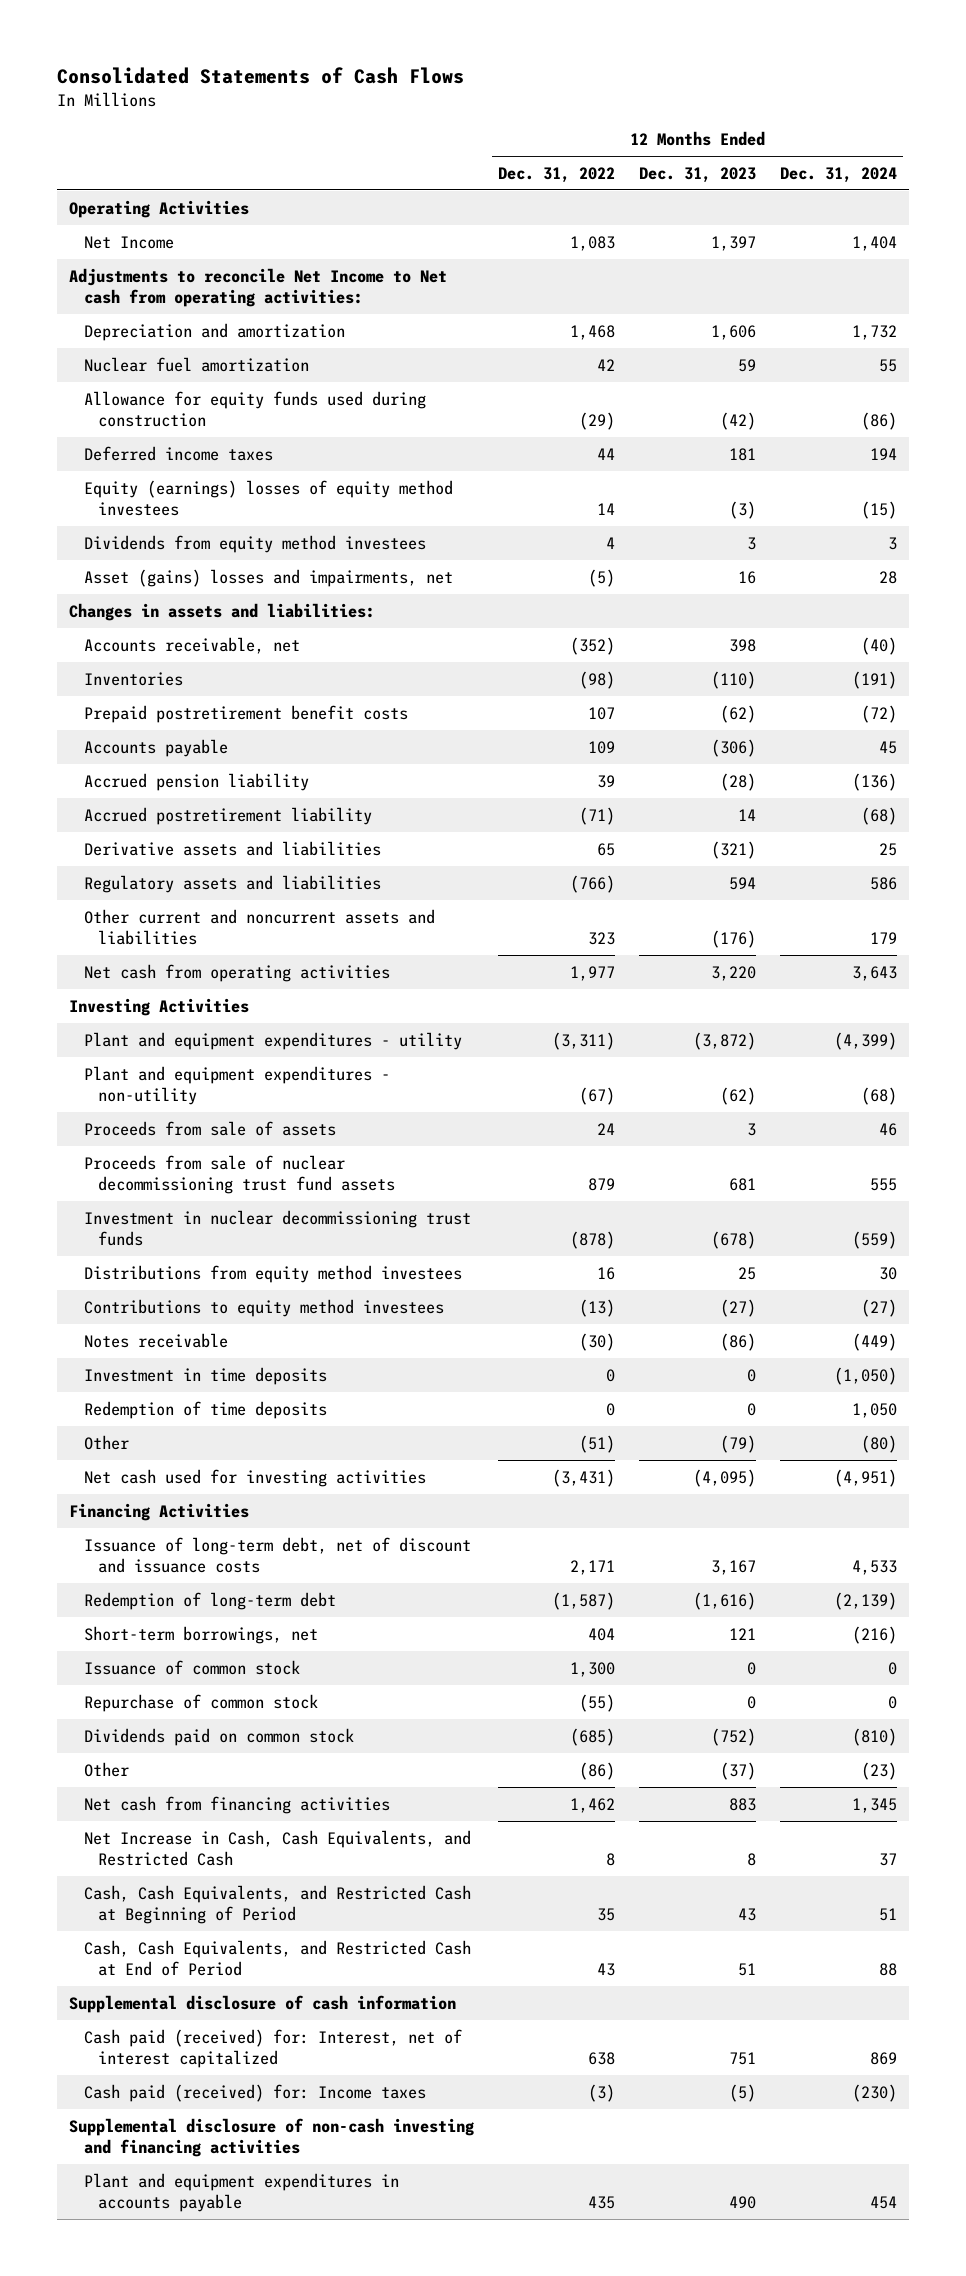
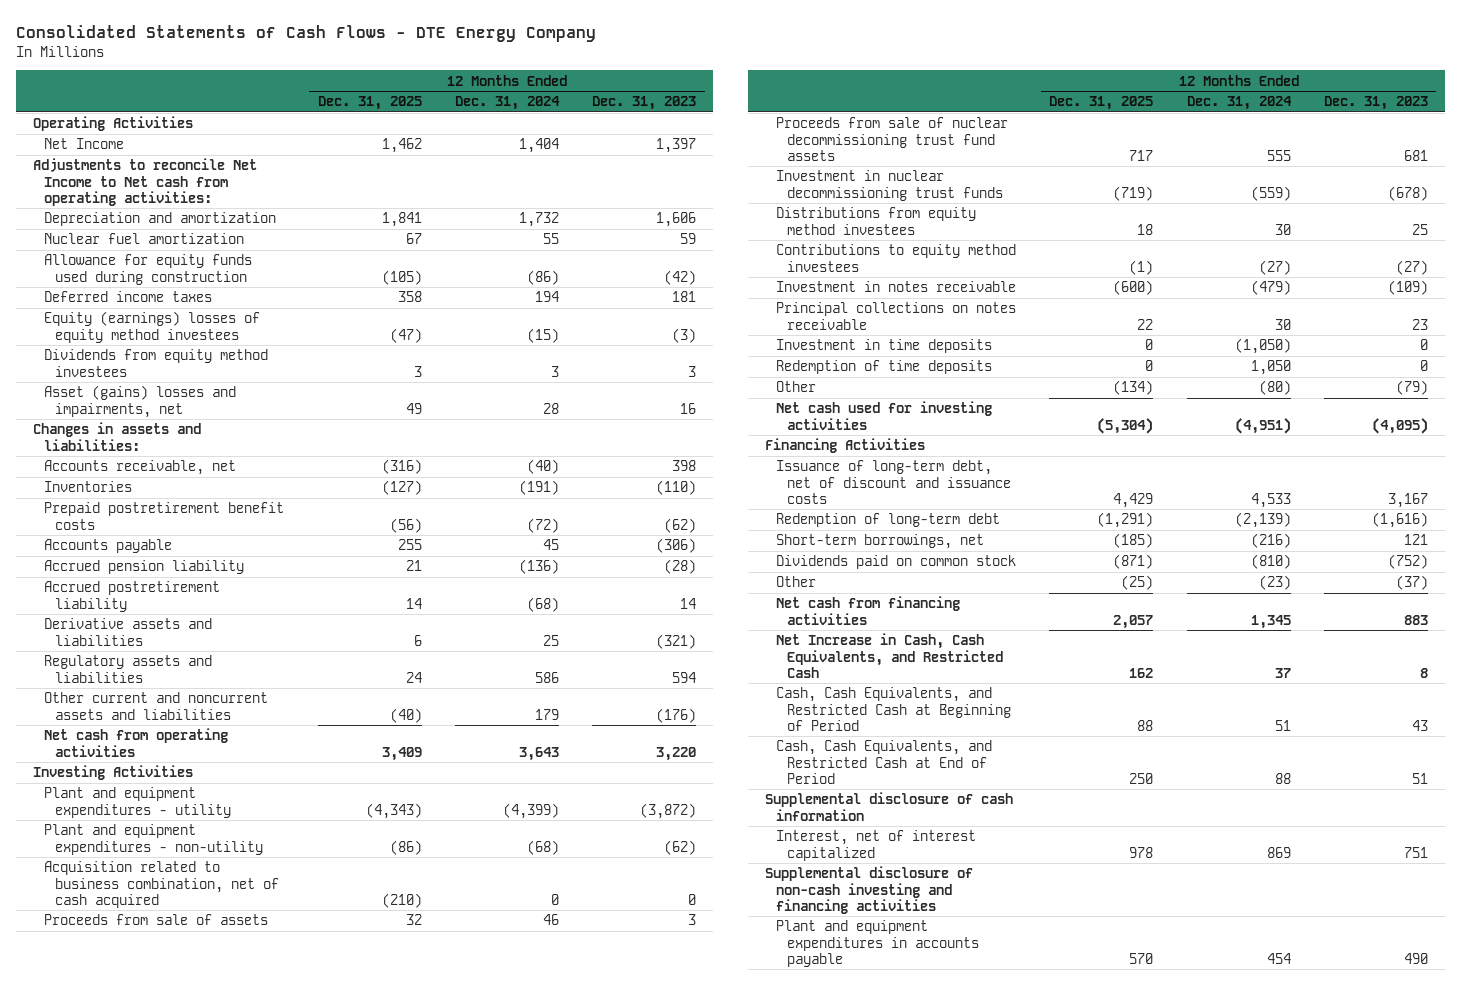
- Consolidated Statements of Cash Flows
+ Consolidated Statements of Cash Flows - DTE Energy Company
- | 12 Months Ended Dec. 31, 2022 | 12 Months Ended Dec. 31, 2023 | 12 Months Ended Dec. 31, 2024
+ | 12 Months Ended Dec. 31, 2025 | 12 Months Ended Dec. 31, 2024 | 12 Months Ended Dec. 31, 2023
+ Acquisition related to business combination, net of cash acquired | (210) | 0 | 0
- Notes receivable | (30) | (86) | (449)
+ Investment in notes receivable | (600) | (479) | (109)
+ Principal collections on notes receivable | 22 | 30 | 23
- Issuance of common stock | 1,300 | 0 | 0
- Repurchase of common stock | (55) | 0 | 0
- Cash paid (received) for: Interest, net of interest capitalized | 638 | 751 | 869
- Cash paid (received) for: Income taxes | (3) | (5) | (230)
+ Interest, net of interest capitalized | 978 | 869 | 751

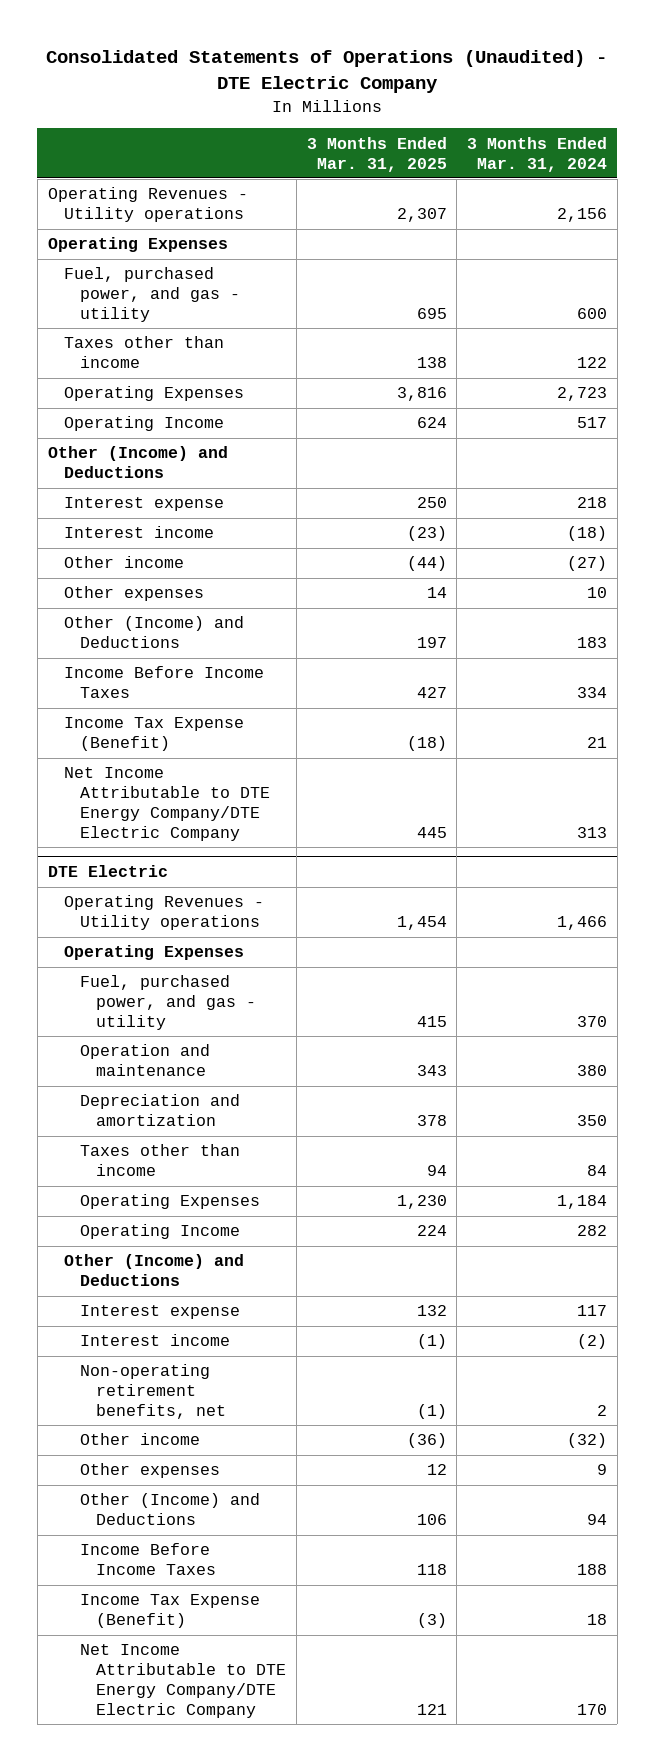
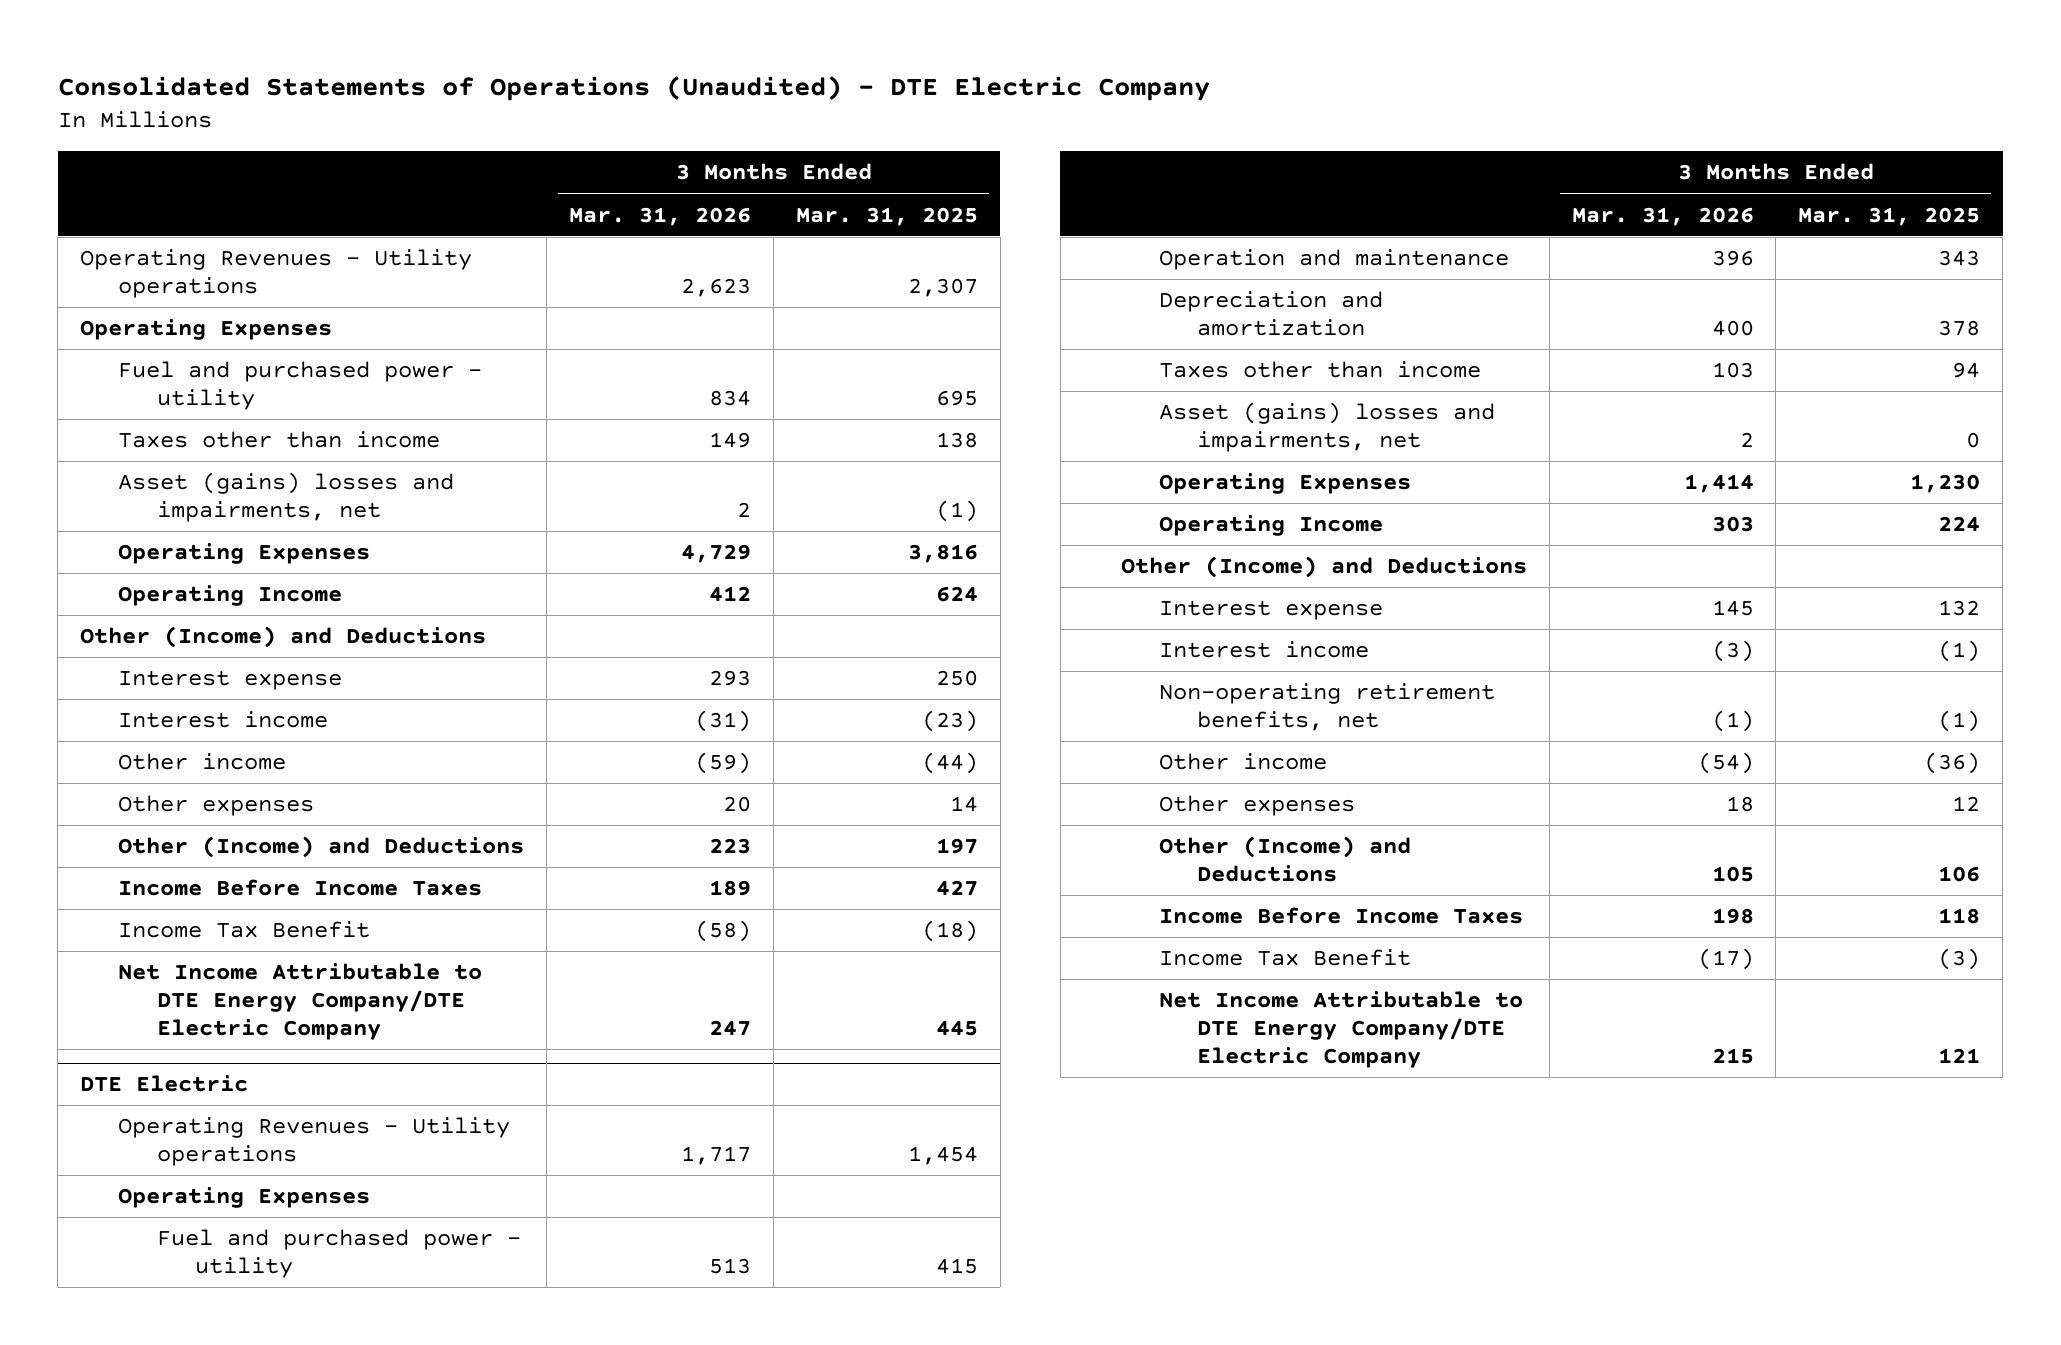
- | 3 Months Ended Mar. 31, 2025 | 3 Months Ended Mar. 31, 2024
+ | 3 Months Ended Mar. 31, 2026 | 3 Months Ended Mar. 31, 2025
- Fuel, purchased power, and gas - utility | 695 | 600
+ Fuel and purchased power - utility | 834 | 695
+ Asset (gains) losses and impairments, net | 2 | (1)
- Income Tax Expense (Benefit) | (18) | 21
+ Income Tax Benefit | (58) | (18)
@ DTE Electric
- Fuel, purchased power, and gas - utility | 415 | 370
+ Fuel and purchased power - utility | 513 | 415
+ Asset (gains) losses and impairments, net | 2 | 0
- Income Tax Expense (Benefit) | (3) | 18
+ Income Tax Benefit | (17) | (3)

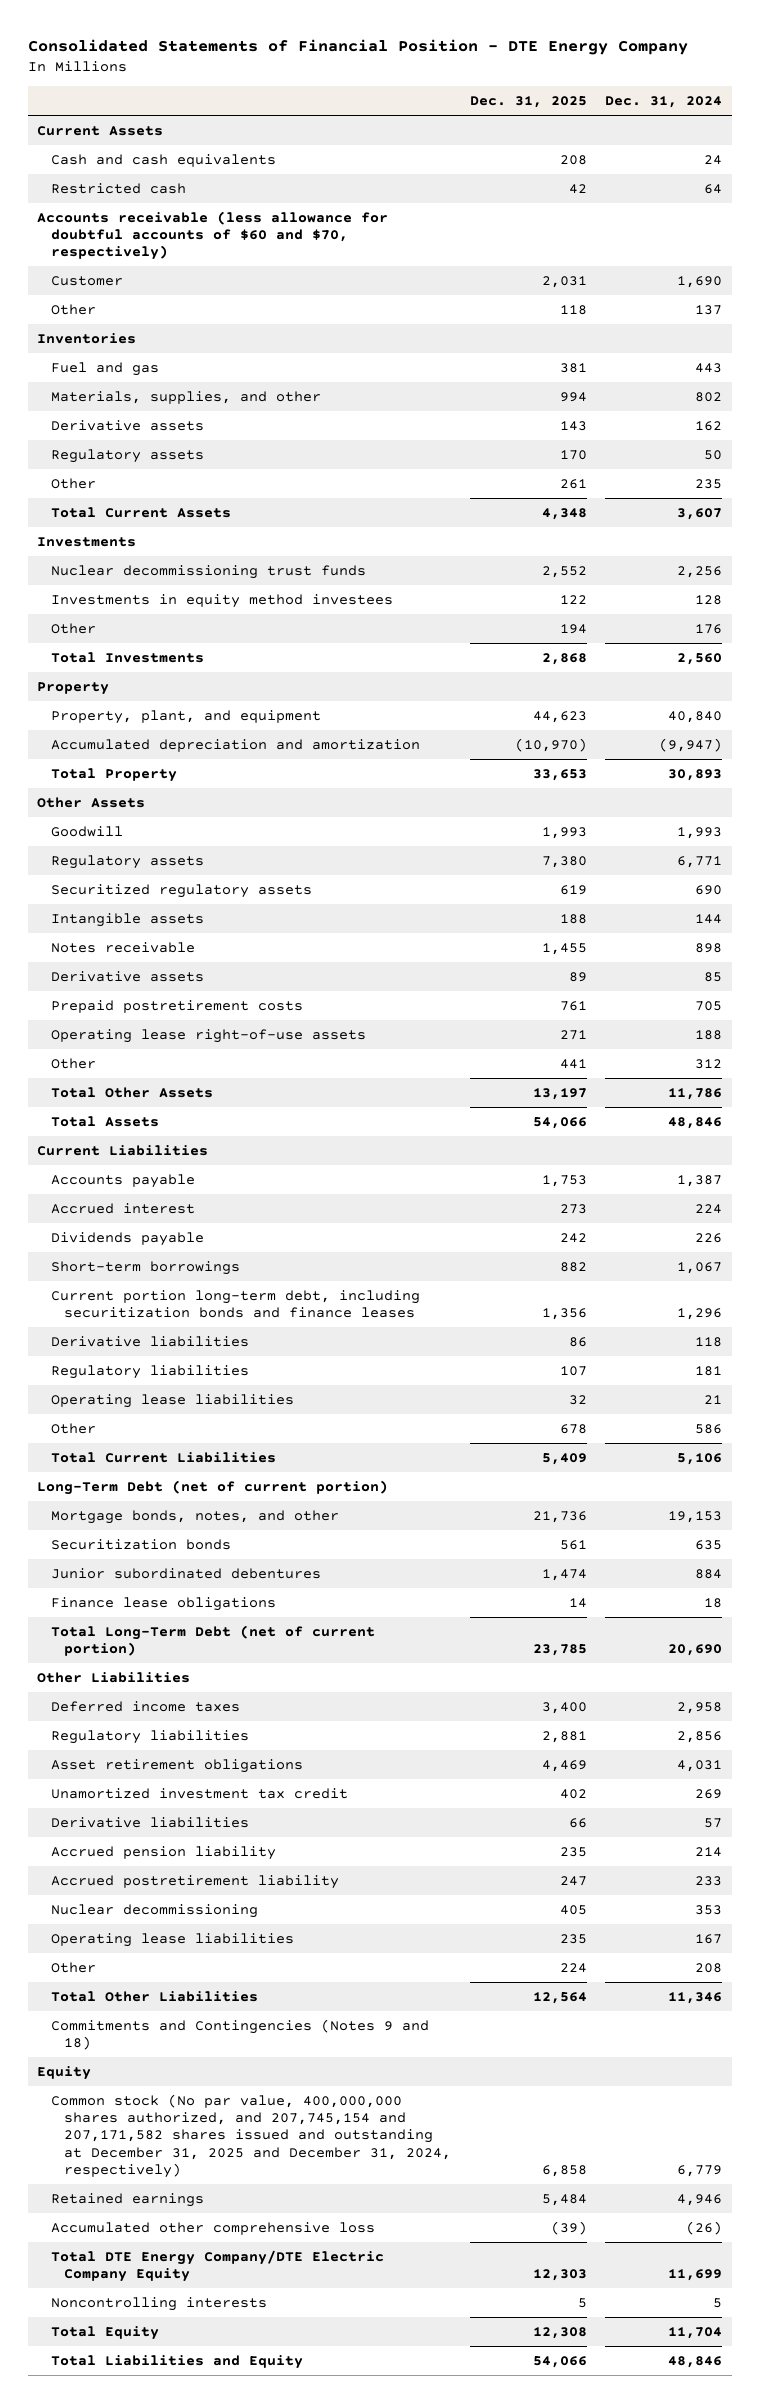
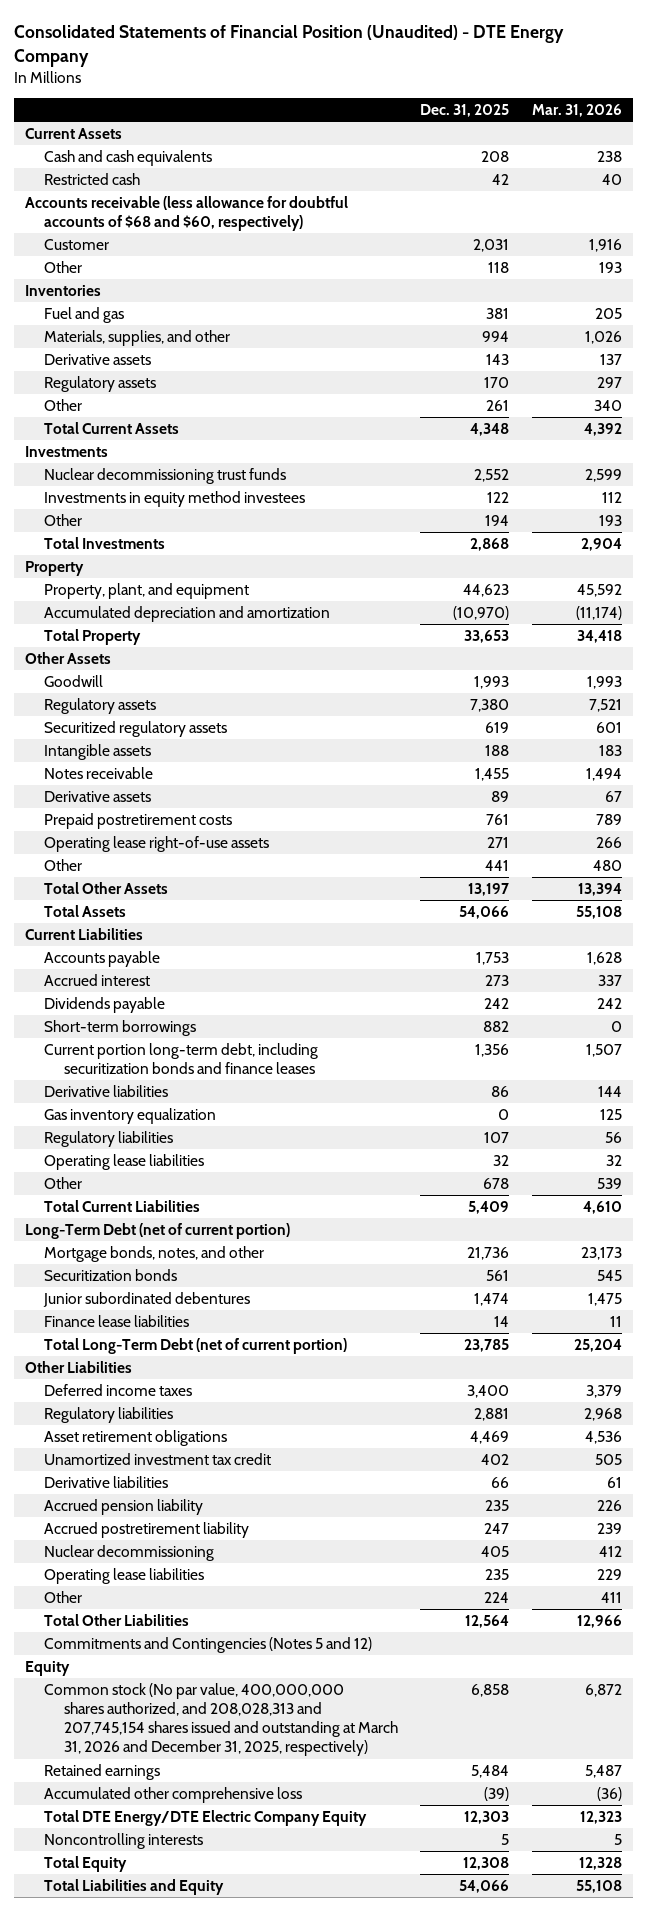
- Consolidated Statements of Financial Position - DTE Energy Company
+ Consolidated Statements of Financial Position (Unaudited) - DTE Energy Company
- | Dec. 31, 2025 | Dec. 31, 2024
+ | Dec. 31, 2025 | Mar. 31, 2026
- Accounts receivable (less allowance for doubtful accounts of $60 and $70, respectively)
+ Accounts receivable (less allowance for doubtful accounts of $68 and $60, respectively)
+ Gas inventory equalization | 0 | 125
- Finance lease obligations | 14 | 18
+ Finance lease liabilities | 14 | 11
- Commitments and Contingencies (Notes 9 and 18)
+ Commitments and Contingencies (Notes 5 and 12)
- Common stock (No par value, 400,000,000 shares authorized, and 207,745,154 and 207,171,582 shares issued and outstanding at December 31, 2025 and December 31, 2024, respectively) | 6,858 | 6,779
+ Common stock (No par value, 400,000,000 shares authorized, and 208,028,313 and 207,745,154 shares issued and outstanding at March 31, 2026 and December 31, 2025, respectively) | 6,858 | 6,872
- Total DTE Energy Company/DTE Electric Company Equity | 12,303 | 11,699
+ Total DTE Energy/DTE Electric Company Equity | 12,303 | 12,323

